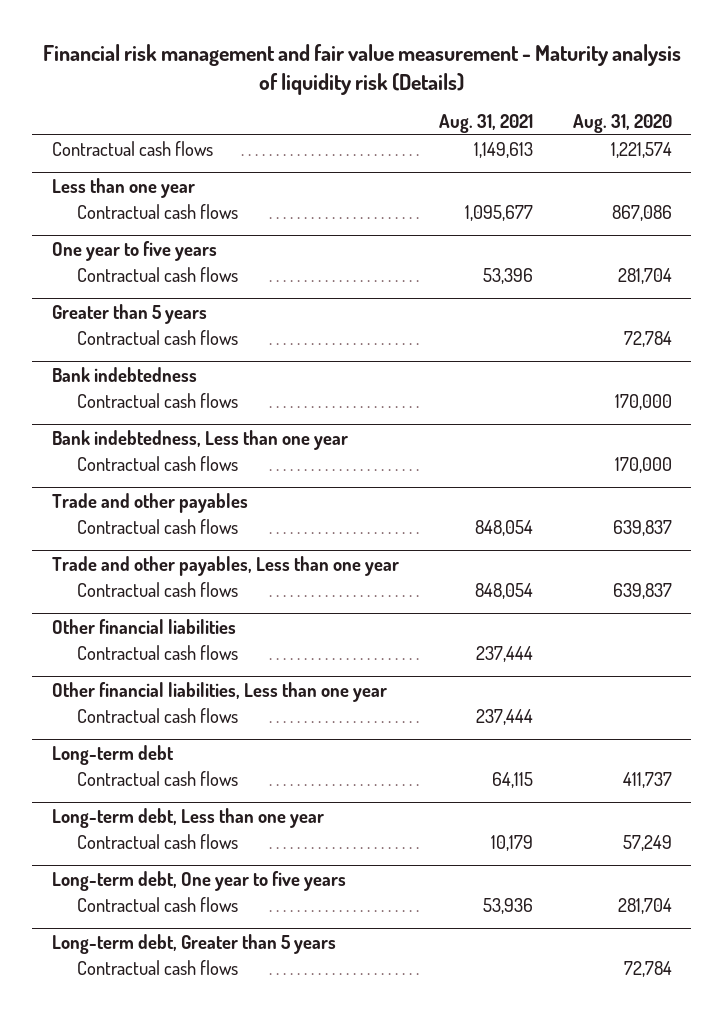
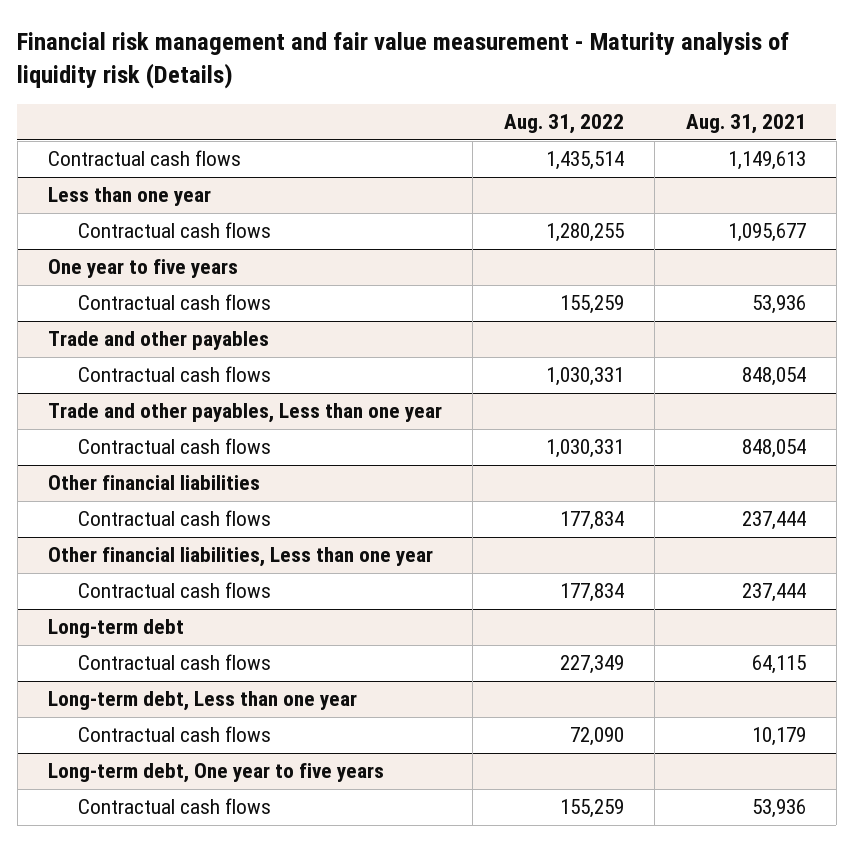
- | Aug. 31, 2021 | Aug. 31, 2020
+ | Aug. 31, 2022 | Aug. 31, 2021
@ One year to five years
- Contractual cash flows | 53,396 | 281,704
- Greater than 5 years
- Contractual cash flows | | 72,784
- Bank indebtedness
- Contractual cash flows | | 170,000
- Bank indebtedness, Less than one year
- Contractual cash flows | | 170,000
@ One year to five years
+ Contractual cash flows | 155,259 | 53,936
- Long-term debt, Greater than 5 years
- Contractual cash flows | | 72,784

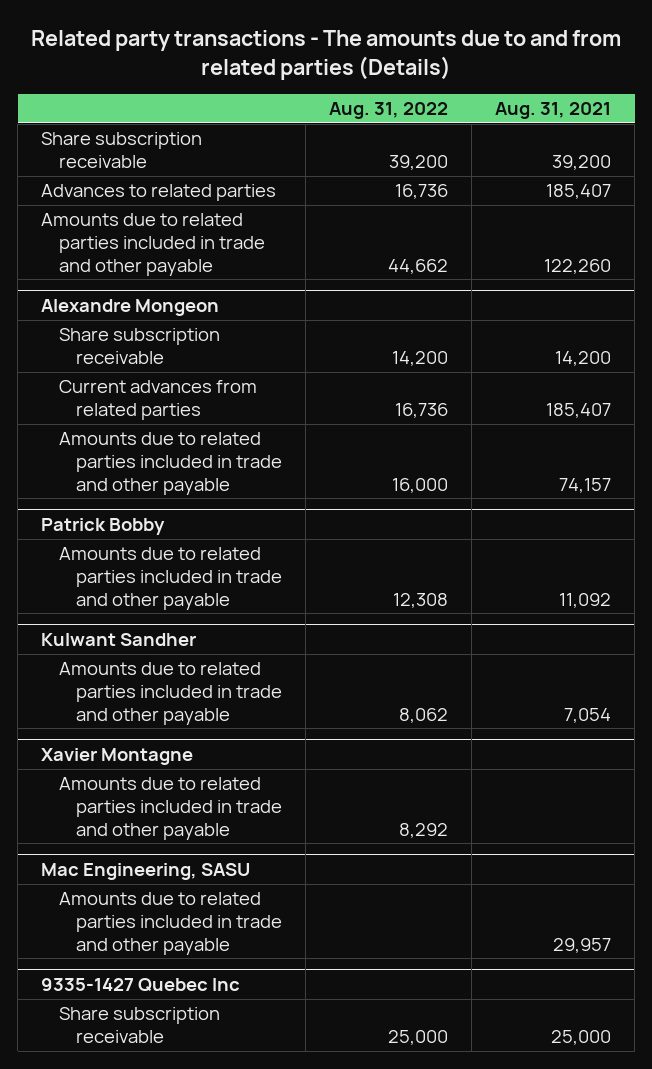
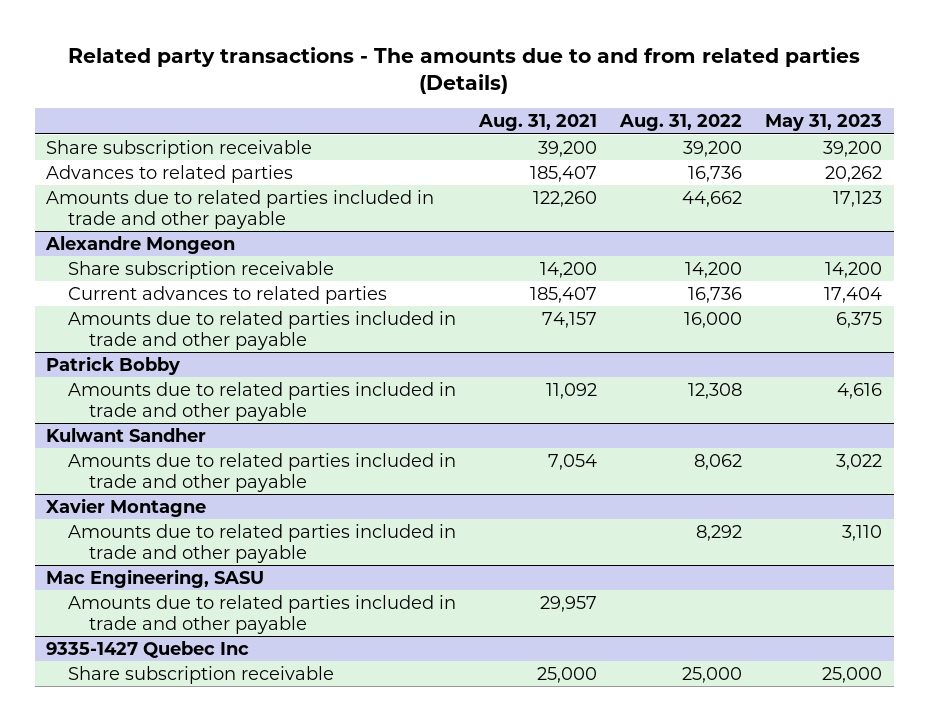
- | Aug. 31, 2022 | Aug. 31, 2021
+ | Aug. 31, 2021 | Aug. 31, 2022 | May 31, 2023
@ Alexandre Mongeon
- Current advances from related parties | 16,736 | 185,407
+ Current advances to related parties | 185,407 | 16,736 | 17,404

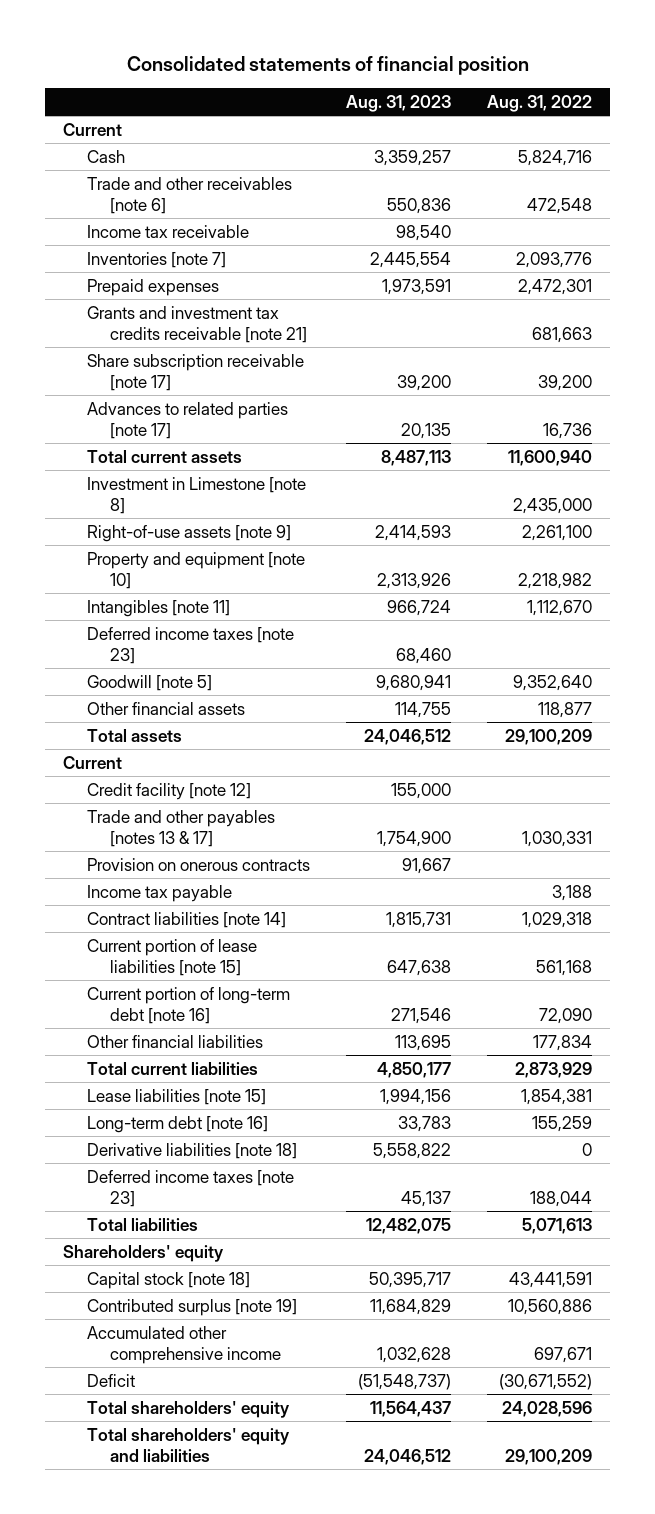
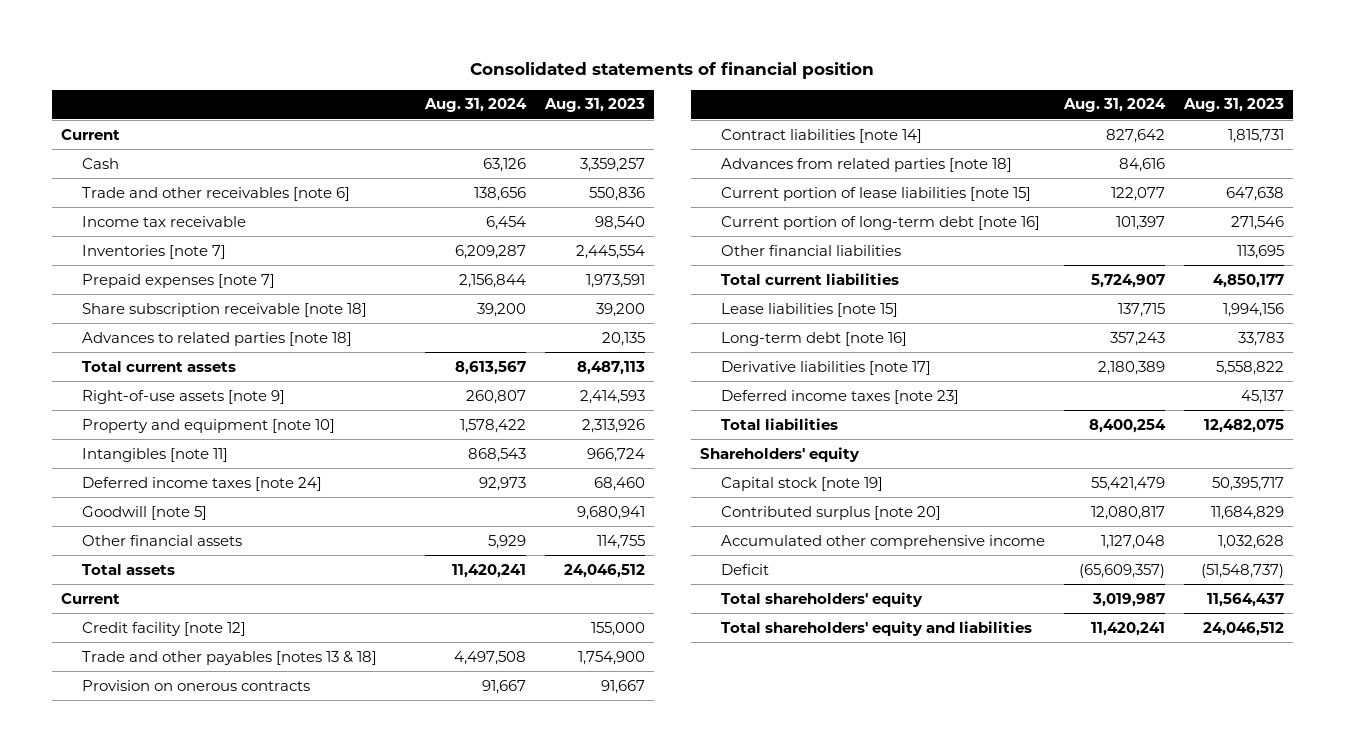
- | Aug. 31, 2023 | Aug. 31, 2022
+ | Aug. 31, 2024 | Aug. 31, 2023
- Prepaid expenses | 1,973,591 | 2,472,301
- Grants and investment tax credits receivable [note 21] | | 681,663
- Share subscription receivable [note 17] | 39,200 | 39,200
- Advances to related parties [note 17] | 20,135 | 16,736
+ Prepaid expenses [note 7] | 2,156,844 | 1,973,591
+ Share subscription receivable [note 18] | 39,200 | 39,200
+ Advances to related parties [note 18] | | 20,135
- Investment in Limestone [note 8] | | 2,435,000
- Deferred income taxes [note 23] | 68,460 |
+ Deferred income taxes [note 24] | 92,973 | 68,460
- Trade and other payables [notes 13 & 17] | 1,754,900 | 1,030,331
+ Trade and other payables [notes 13 & 18] | 4,497,508 | 1,754,900
- Income tax payable | | 3,188
+ Advances from related parties [note 18] | 84,616 |
- Derivative liabilities [note 18] | 5,558,822 | 0
+ Derivative liabilities [note 17] | 2,180,389 | 5,558,822
- Capital stock [note 18] | 50,395,717 | 43,441,591
- Contributed surplus [note 19] | 11,684,829 | 10,560,886
+ Capital stock [note 19] | 55,421,479 | 50,395,717
+ Contributed surplus [note 20] | 12,080,817 | 11,684,829

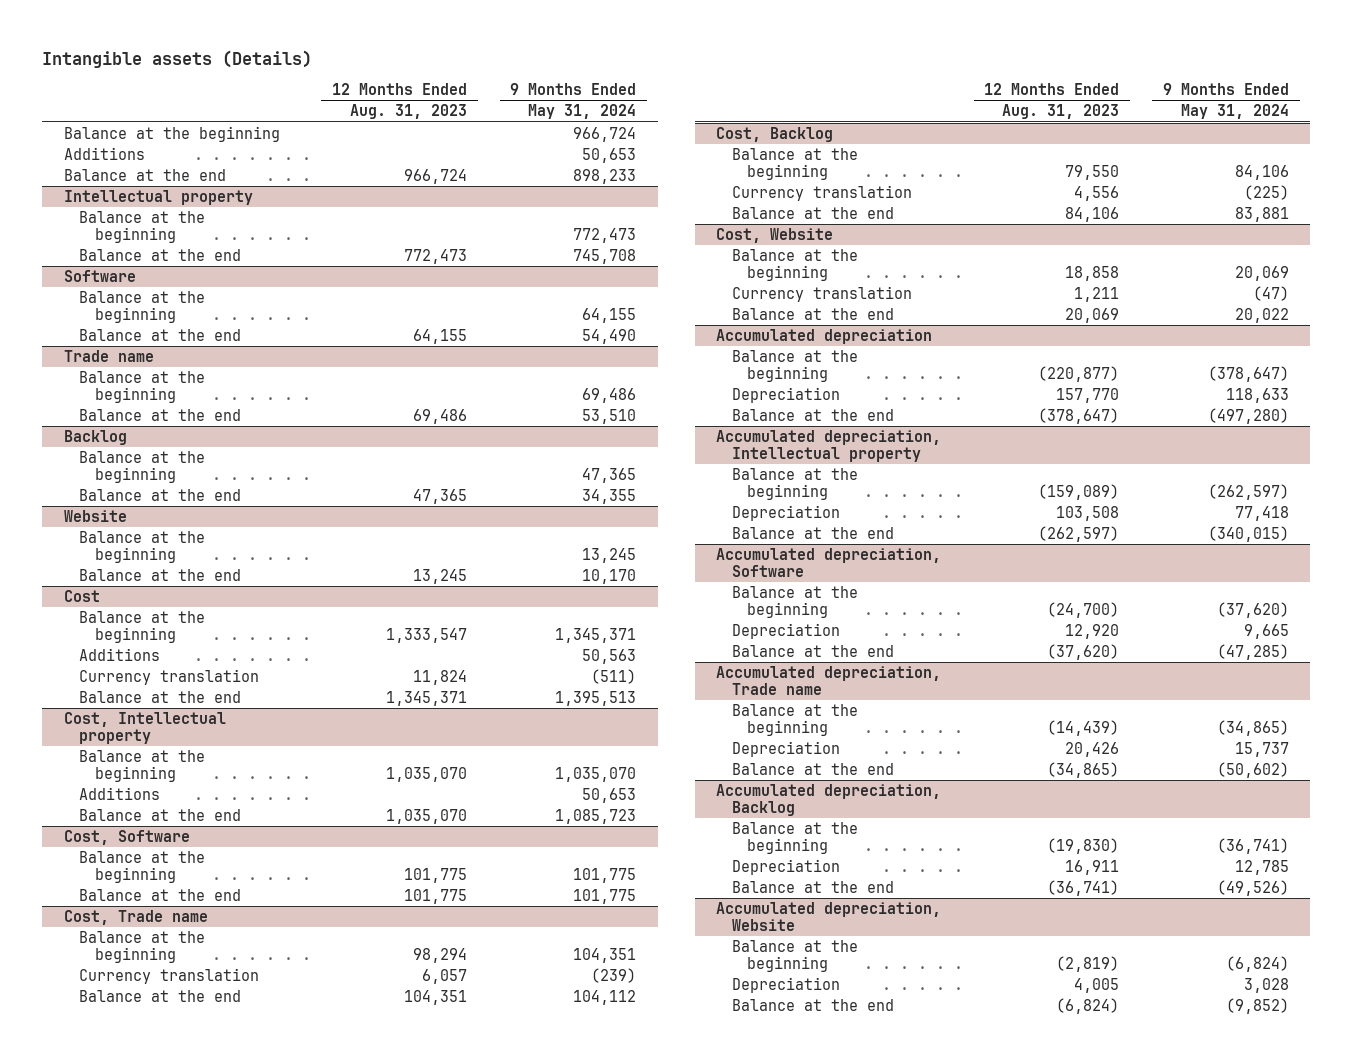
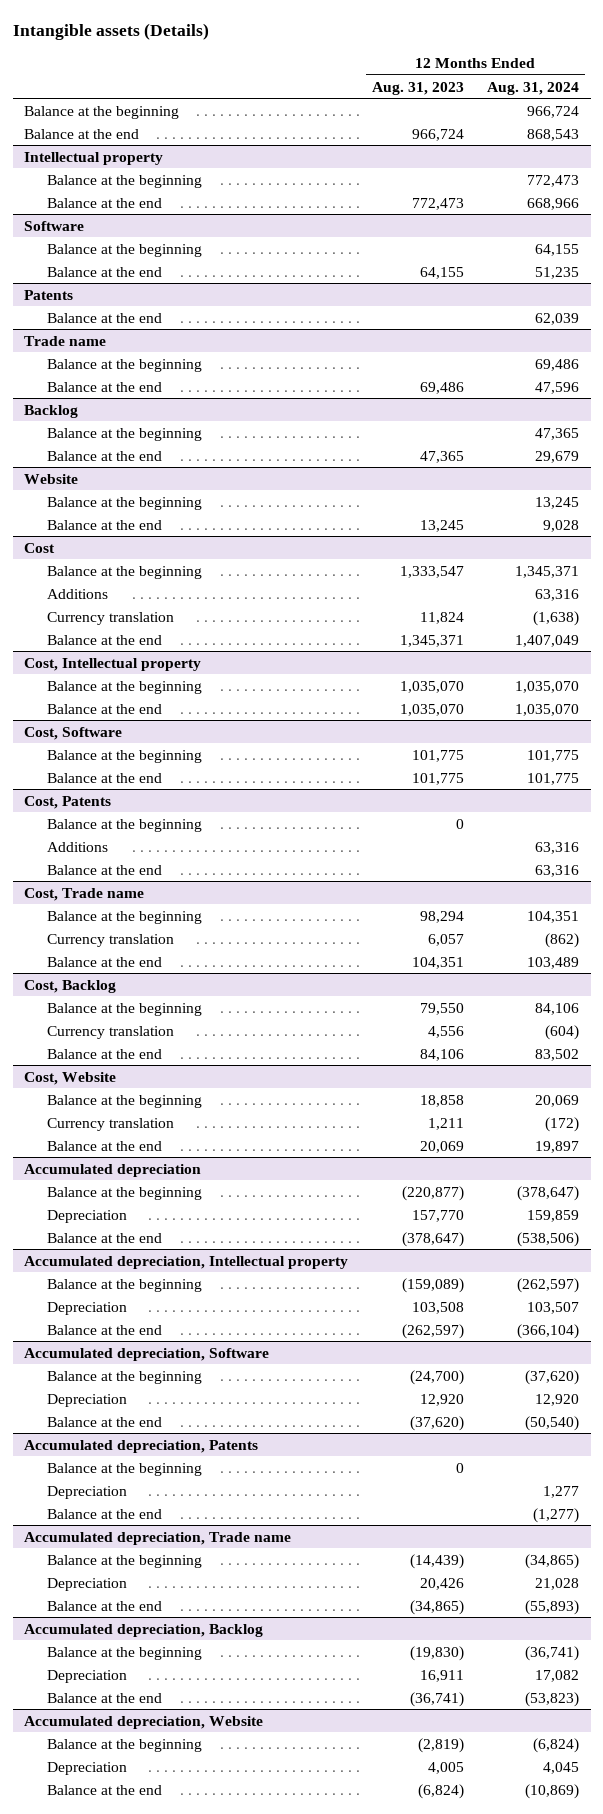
- | 12 Months Ended Aug. 31, 2023 | 9 Months Ended May 31, 2024
+ | 12 Months Ended Aug. 31, 2023 | 12 Months Ended Aug. 31, 2024
- Additions | | 50,653
+ Patents
+ Balance at the end | | 62,039
@ Cost, Intellectual property
- Additions | | 50,653
+ Cost, Patents
+ Balance at the beginning | 0 |
+ Additions | | 63,316
+ Balance at the end | | 63,316
+ Accumulated depreciation, Patents
+ Balance at the beginning | 0 |
+ Depreciation | | 1,277
+ Balance at the end | | (1,277)

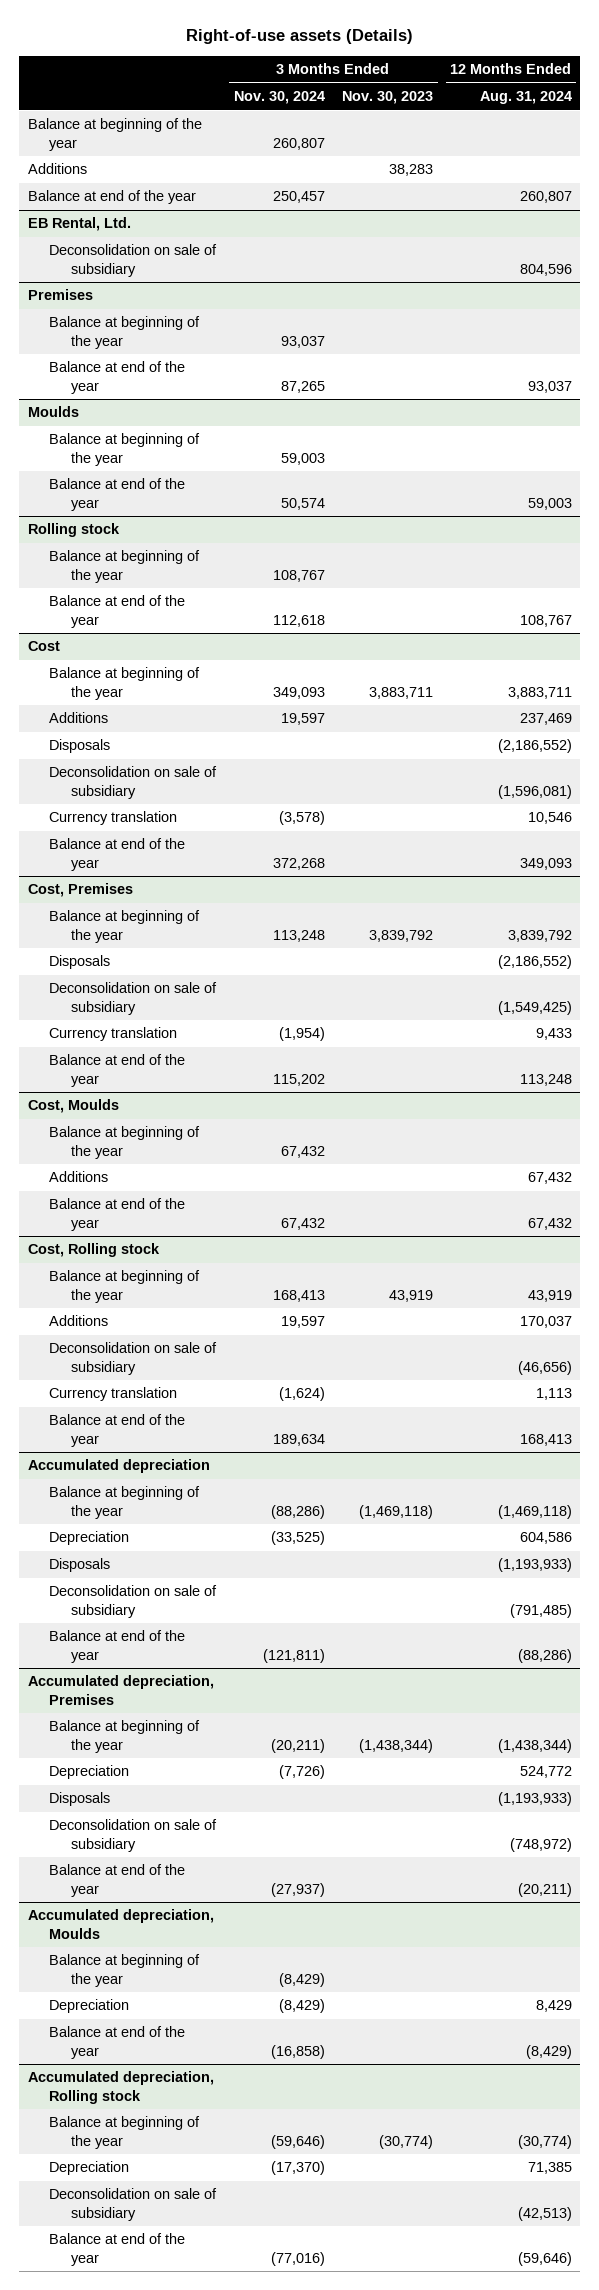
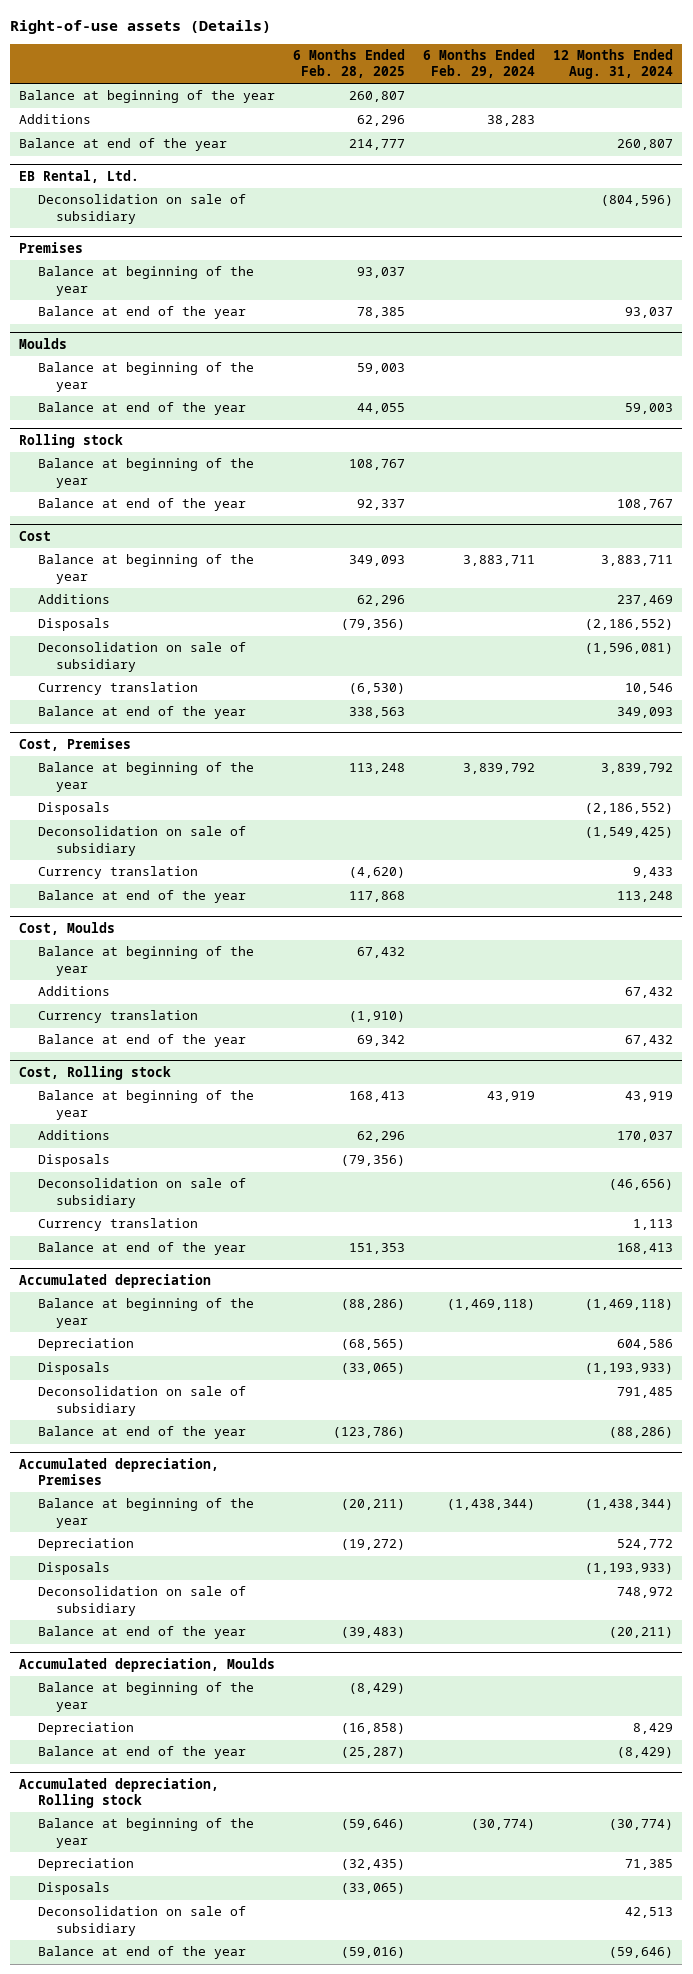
- | 3 Months Ended Nov. 30, 2024 | 3 Months Ended Nov. 30, 2023 | 12 Months Ended Aug. 31, 2024
+ | 6 Months Ended Feb. 28, 2025 | 6 Months Ended Feb. 29, 2024 | 12 Months Ended Aug. 31, 2024
@ EB Rental, Ltd.
- Deconsolidation on sale of subsidiary | | | 804,596
+ Deconsolidation on sale of subsidiary | | | (804,596)
@ Cost, Moulds
+ Currency translation | (1,910) | |
@ Cost, Rolling stock
+ Disposals | (79,356) | |
@ Accumulated depreciation
- Deconsolidation on sale of subsidiary | | | (791,485)
+ Deconsolidation on sale of subsidiary | | | 791,485
@ Accumulated depreciation, Premises
- Deconsolidation on sale of subsidiary | | | (748,972)
+ Deconsolidation on sale of subsidiary | | | 748,972
@ Accumulated depreciation, Rolling stock
- Deconsolidation on sale of subsidiary | | | (42,513)
+ Disposals | (33,065) | |
+ Deconsolidation on sale of subsidiary | | | 42,513

